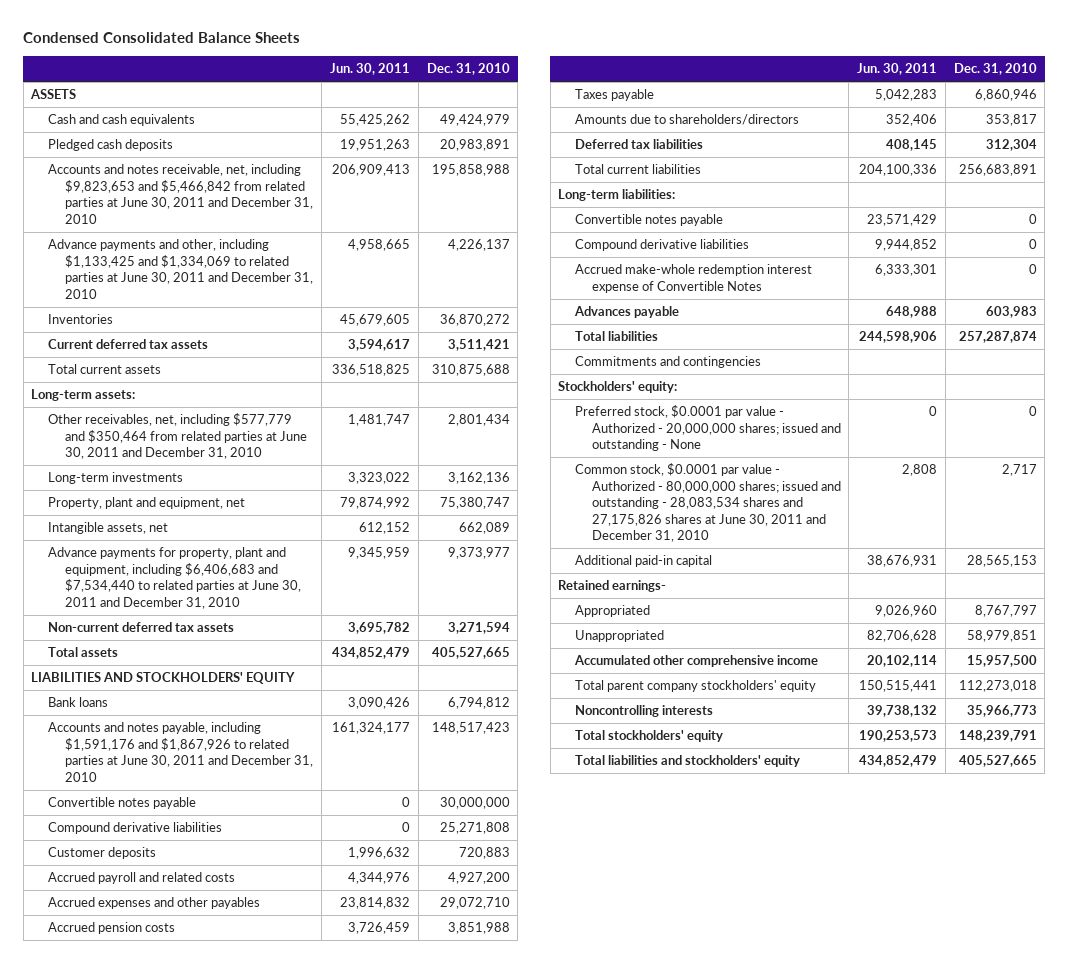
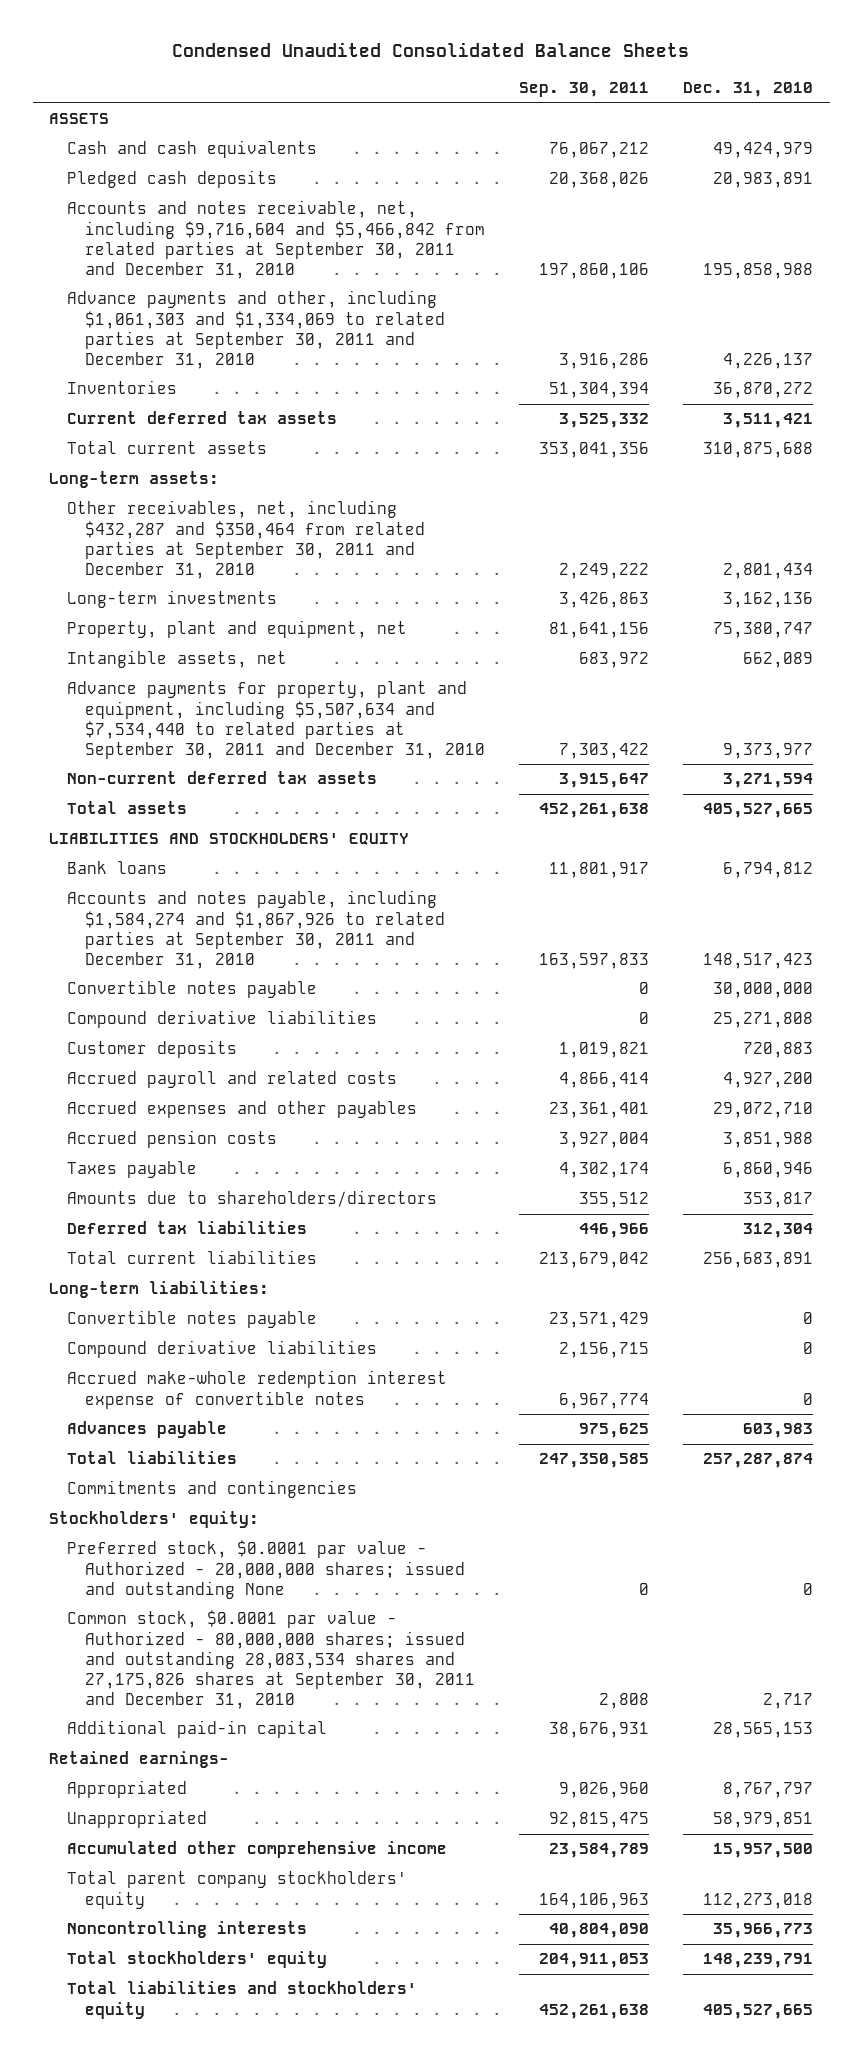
- Condensed Consolidated Balance Sheets
+ Condensed Unaudited Consolidated Balance Sheets
- | Jun. 30, 2011 | Dec. 31, 2010
+ | Sep. 30, 2011 | Dec. 31, 2010
- Accounts and notes receivable, net, including $9,823,653 and $5,466,842 from related parties at June 30, 2011 and December 31, 2010 | 206,909,413 | 195,858,988
- Advance payments and other, including $1,133,425 and $1,334,069 to related parties at June 30, 2011 and December 31, 2010 | 4,958,665 | 4,226,137
+ Accounts and notes receivable, net, including $9,716,604 and $5,466,842 from related parties at September 30, 2011 and December 31, 2010 | 197,860,106 | 195,858,988
+ Advance payments and other, including $1,061,303 and $1,334,069 to related parties at September 30, 2011 and December 31, 2010 | 3,916,286 | 4,226,137
- Other receivables, net, including $577,779 and $350,464 from related parties at June 30, 2011 and December 31, 2010 | 1,481,747 | 2,801,434
+ Other receivables, net, including $432,287 and $350,464 from related parties at September 30, 2011 and December 31, 2010 | 2,249,222 | 2,801,434
- Advance payments for property, plant and equipment, including $6,406,683 and $7,534,440 to related parties at June 30, 2011 and December 31, 2010 | 9,345,959 | 9,373,977
+ Advance payments for property, plant and equipment, including $5,507,634 and $7,534,440 to related parties at September 30, 2011 and December 31, 2010 | 7,303,422 | 9,373,977
- Accounts and notes payable, including $1,591,176 and $1,867,926 to related parties at June 30, 2011 and December 31, 2010 | 161,324,177 | 148,517,423
+ Accounts and notes payable, including $1,584,274 and $1,867,926 to related parties at September 30, 2011 and December 31, 2010 | 163,597,833 | 148,517,423
- Accrued make-whole redemption interest expense of Convertible Notes | 6,333,301 | 0
+ Accrued make-whole redemption interest expense of convertible notes | 6,967,774 | 0
- Preferred stock, $0.0001 par value - Authorized - 20,000,000 shares; issued and outstanding - None | 0 | 0
- Common stock, $0.0001 par value - Authorized - 80,000,000 shares; issued and outstanding - 28,083,534 shares and 27,175,826 shares at June 30, 2011 and December 31, 2010 | 2,808 | 2,717
+ Preferred stock, $0.0001 par value - Authorized - 20,000,000 shares; issued and outstanding None | 0 | 0
+ Common stock, $0.0001 par value - Authorized - 80,000,000 shares; issued and outstanding 28,083,534 shares and 27,175,826 shares at September 30, 2011 and December 31, 2010 | 2,808 | 2,717

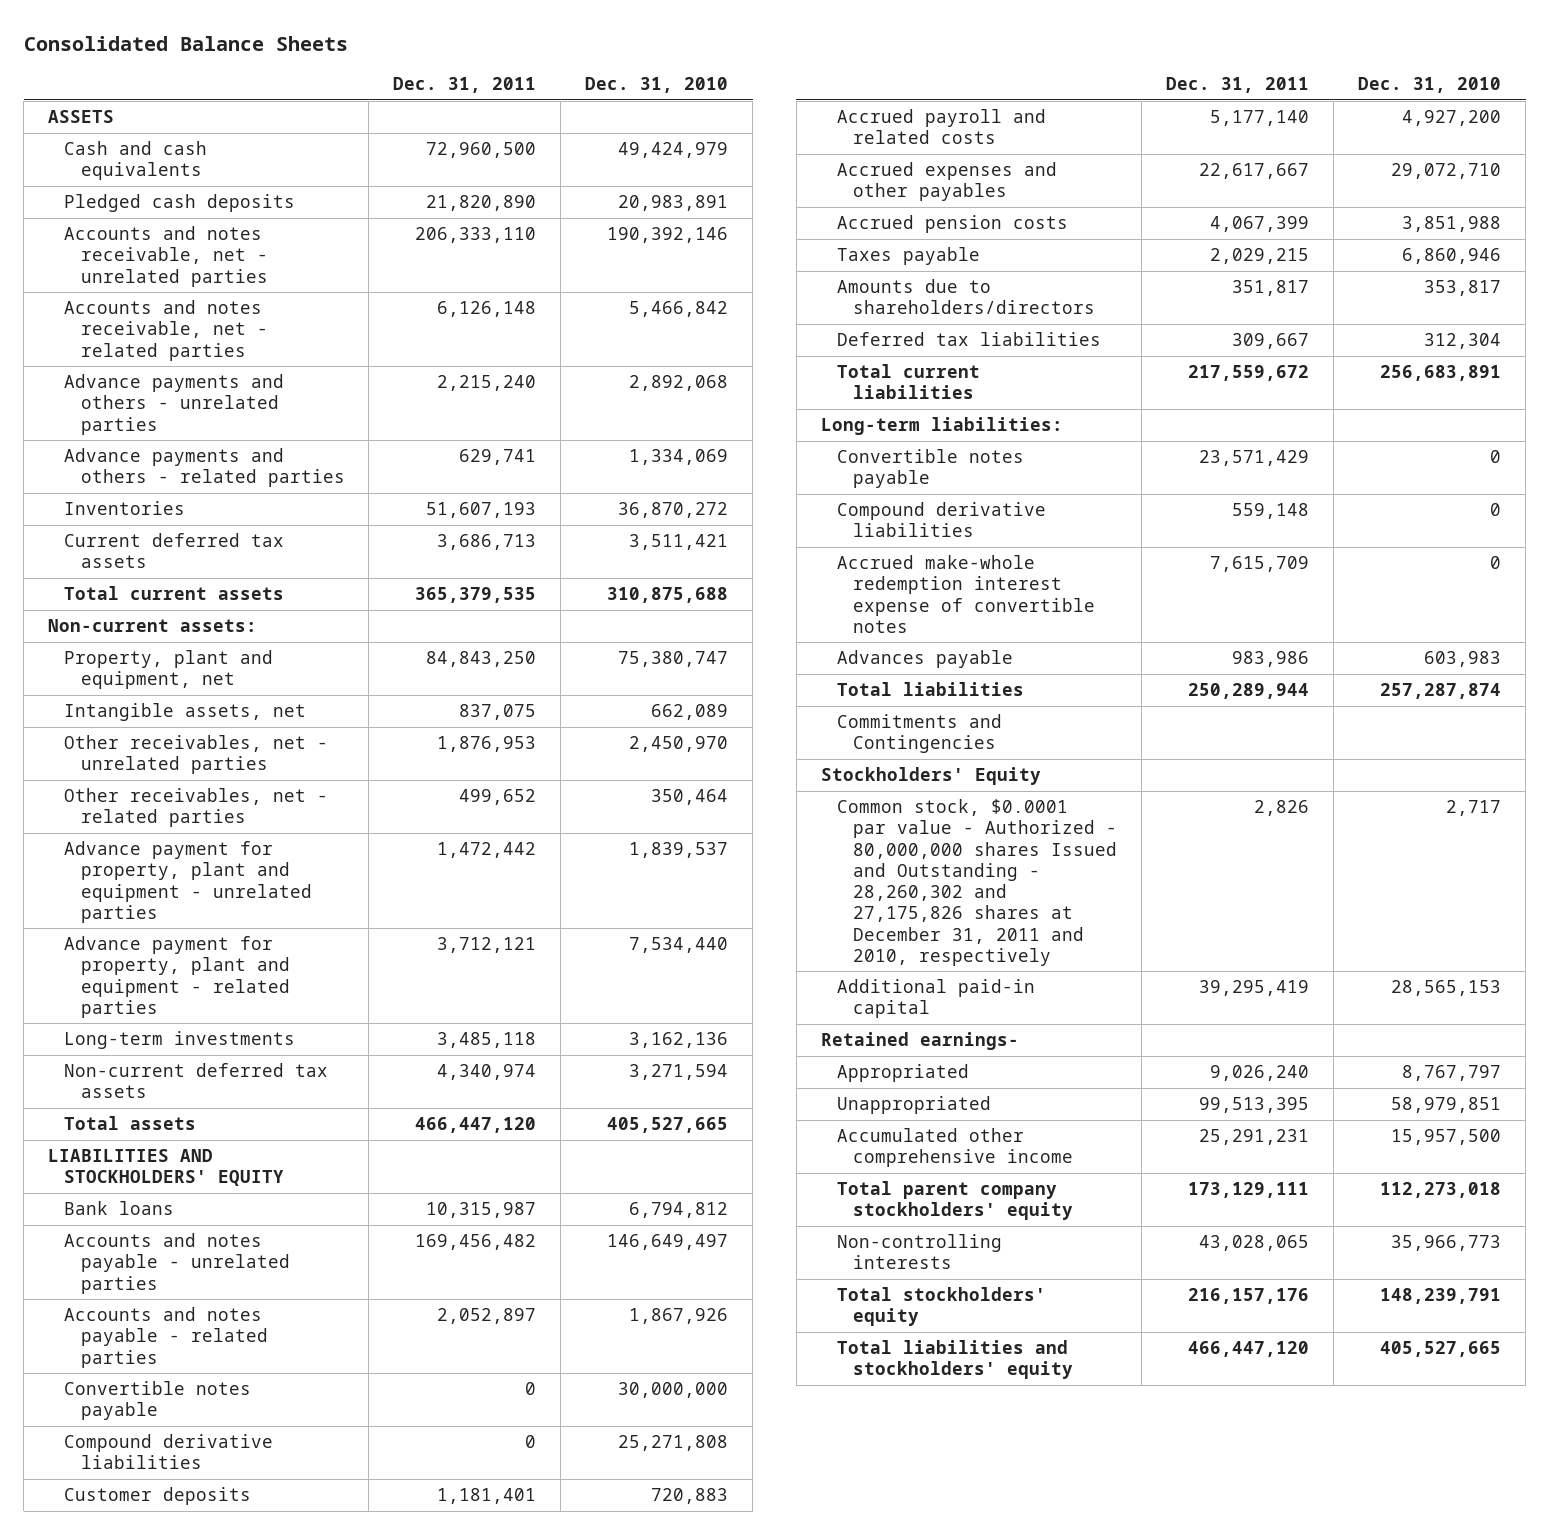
- Condensed Unaudited Consolidated Balance Sheets
+ Consolidated Balance Sheets
- | Sep. 30, 2011 | Dec. 31, 2010
+ | Dec. 31, 2011 | Dec. 31, 2010
- Accounts and notes receivable, net, including $9,716,604 and $5,466,842 from related parties at September 30, 2011 and December 31, 2010 | 197,860,106 | 195,858,988
- Advance payments and other, including $1,061,303 and $1,334,069 to related parties at September 30, 2011 and December 31, 2010 | 3,916,286 | 4,226,137
+ Accounts and notes receivable, net - unrelated parties | 206,333,110 | 190,392,146
+ Accounts and notes receivable, net - related parties | 6,126,148 | 5,466,842
+ Advance payments and others - unrelated parties | 2,215,240 | 2,892,068
+ Advance payments and others - related parties | 629,741 | 1,334,069
- Long-term assets:
- Other receivables, net, including $432,287 and $350,464 from related parties at September 30, 2011 and December 31, 2010 | 2,249,222 | 2,801,434
+ Non-current assets:
- Advance payments for property, plant and equipment, including $5,507,634 and $7,534,440 to related parties at September 30, 2011 and December 31, 2010 | 7,303,422 | 9,373,977
+ Other receivables, net - unrelated parties | 1,876,953 | 2,450,970
+ Other receivables, net - related parties | 499,652 | 350,464
+ Advance payment for property, plant and equipment - unrelated parties | 1,472,442 | 1,839,537
+ Advance payment for property, plant and equipment - related parties | 3,712,121 | 7,534,440
moved down: Long-term investments | 3,485,118 | 3,162,136
- Accounts and notes payable, including $1,584,274 and $1,867,926 to related parties at September 30, 2011 and December 31, 2010 | 163,597,833 | 148,517,423
+ Accounts and notes payable - unrelated parties | 169,456,482 | 146,649,497
+ Accounts and notes payable - related parties | 2,052,897 | 1,867,926
- Commitments and contingencies
- Stockholders' equity:
- Preferred stock, $0.0001 par value - Authorized - 20,000,000 shares; issued and outstanding None | 0 | 0
- Common stock, $0.0001 par value - Authorized - 80,000,000 shares; issued and outstanding 28,083,534 shares and 27,175,826 shares at September 30, 2011 and December 31, 2010 | 2,808 | 2,717
+ Commitments and Contingencies
+ Stockholders' Equity
+ Common stock, $0.0001 par value - Authorized - 80,000,000 shares Issued and Outstanding - 28,260,302 and 27,175,826 shares at December 31, 2011 and 2010, respectively | 2,826 | 2,717
- Noncontrolling interests | 40,804,090 | 35,966,773
+ Non-controlling interests | 43,028,065 | 35,966,773

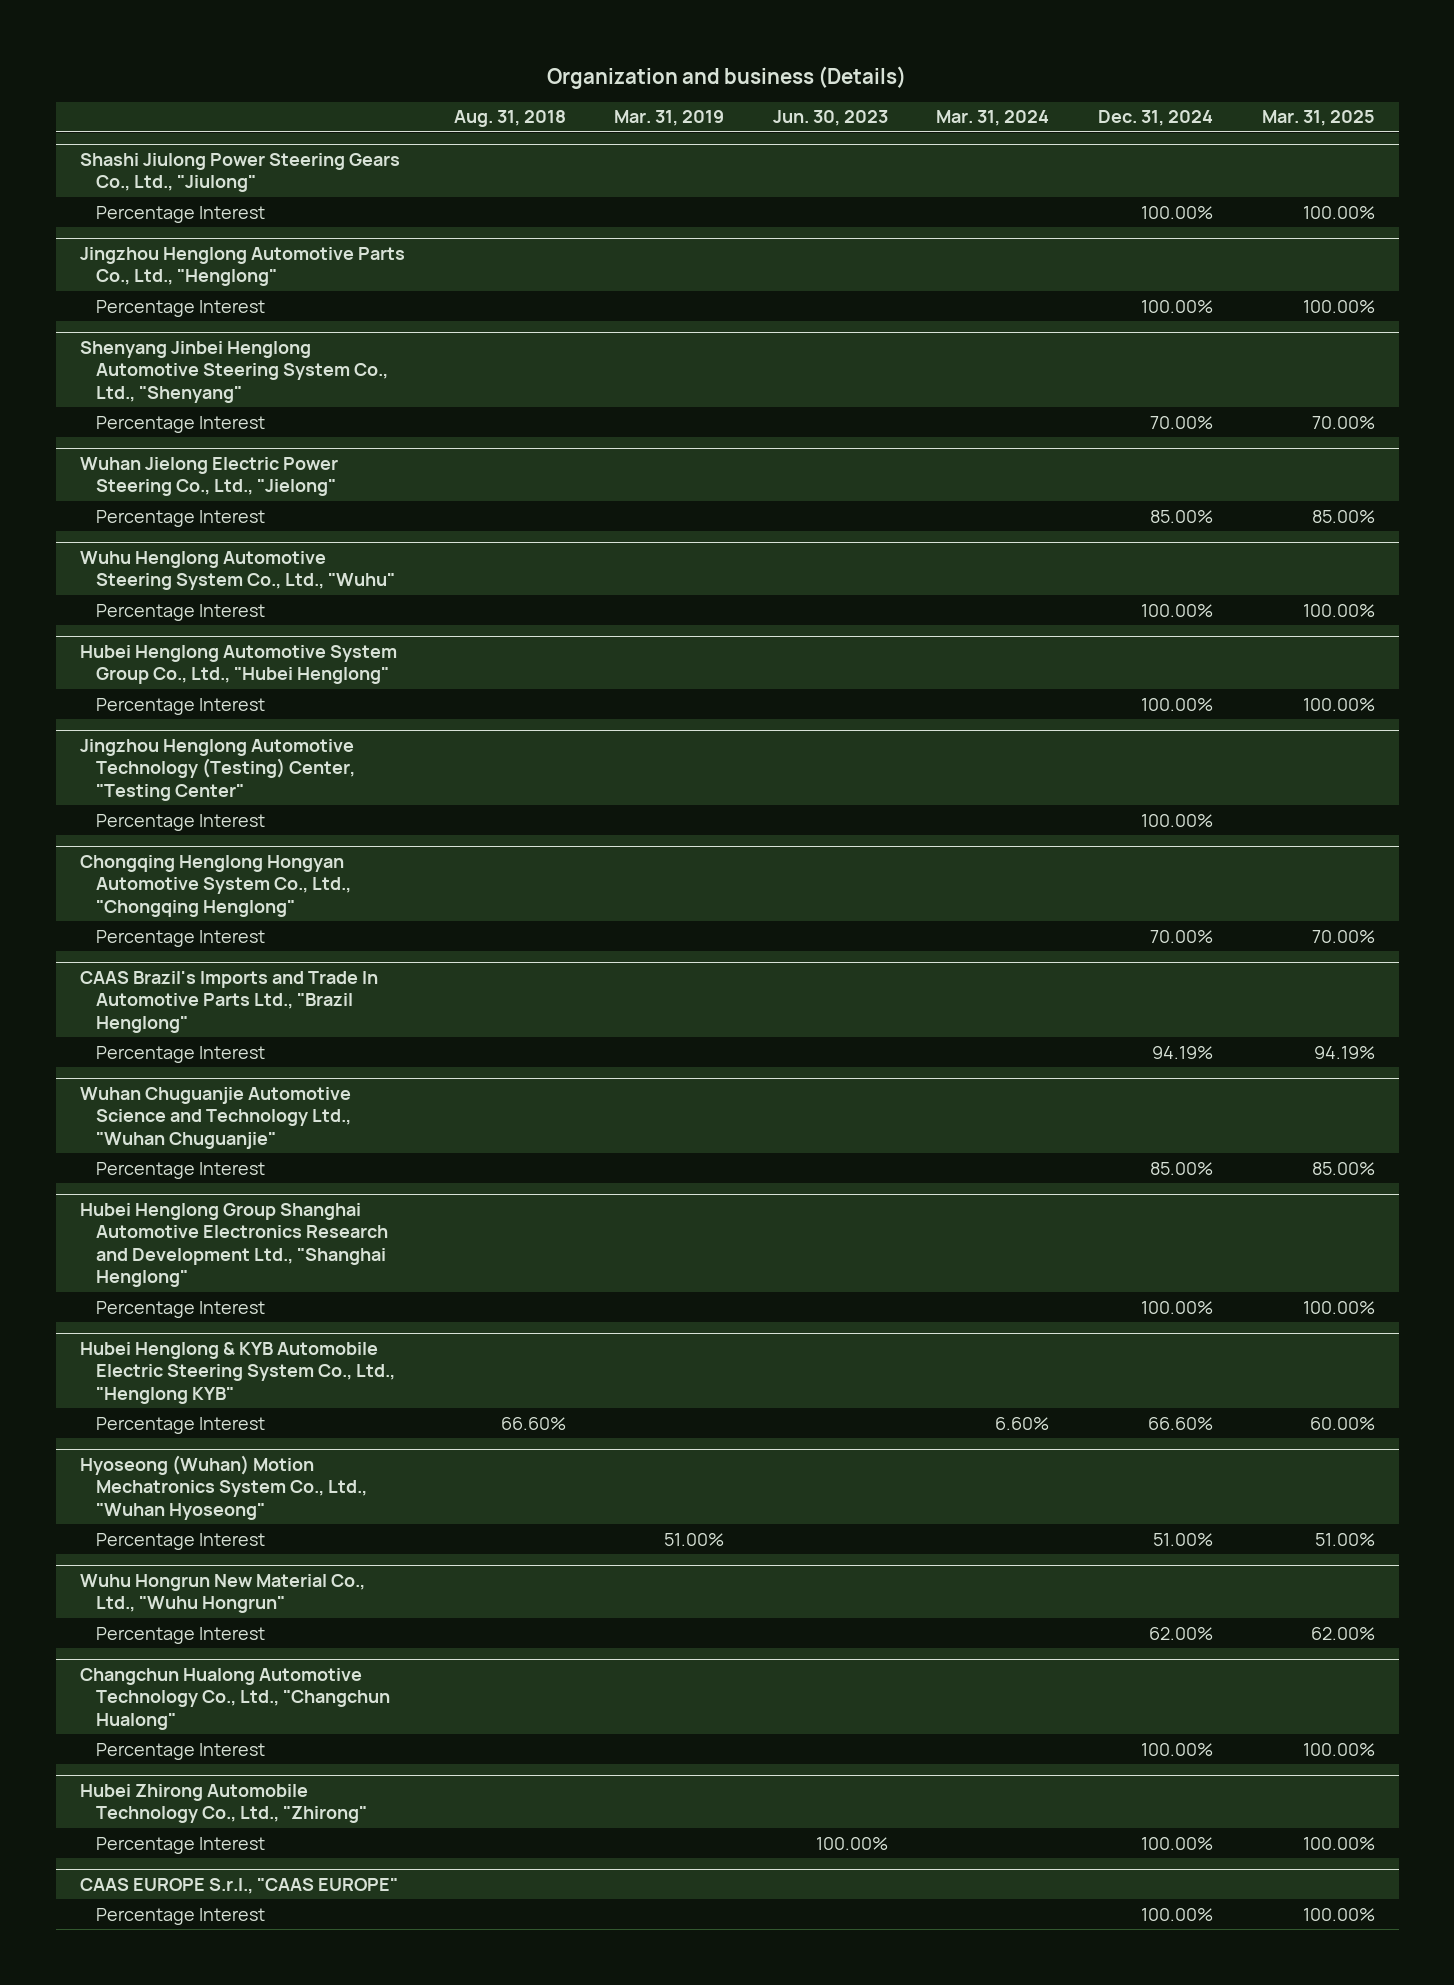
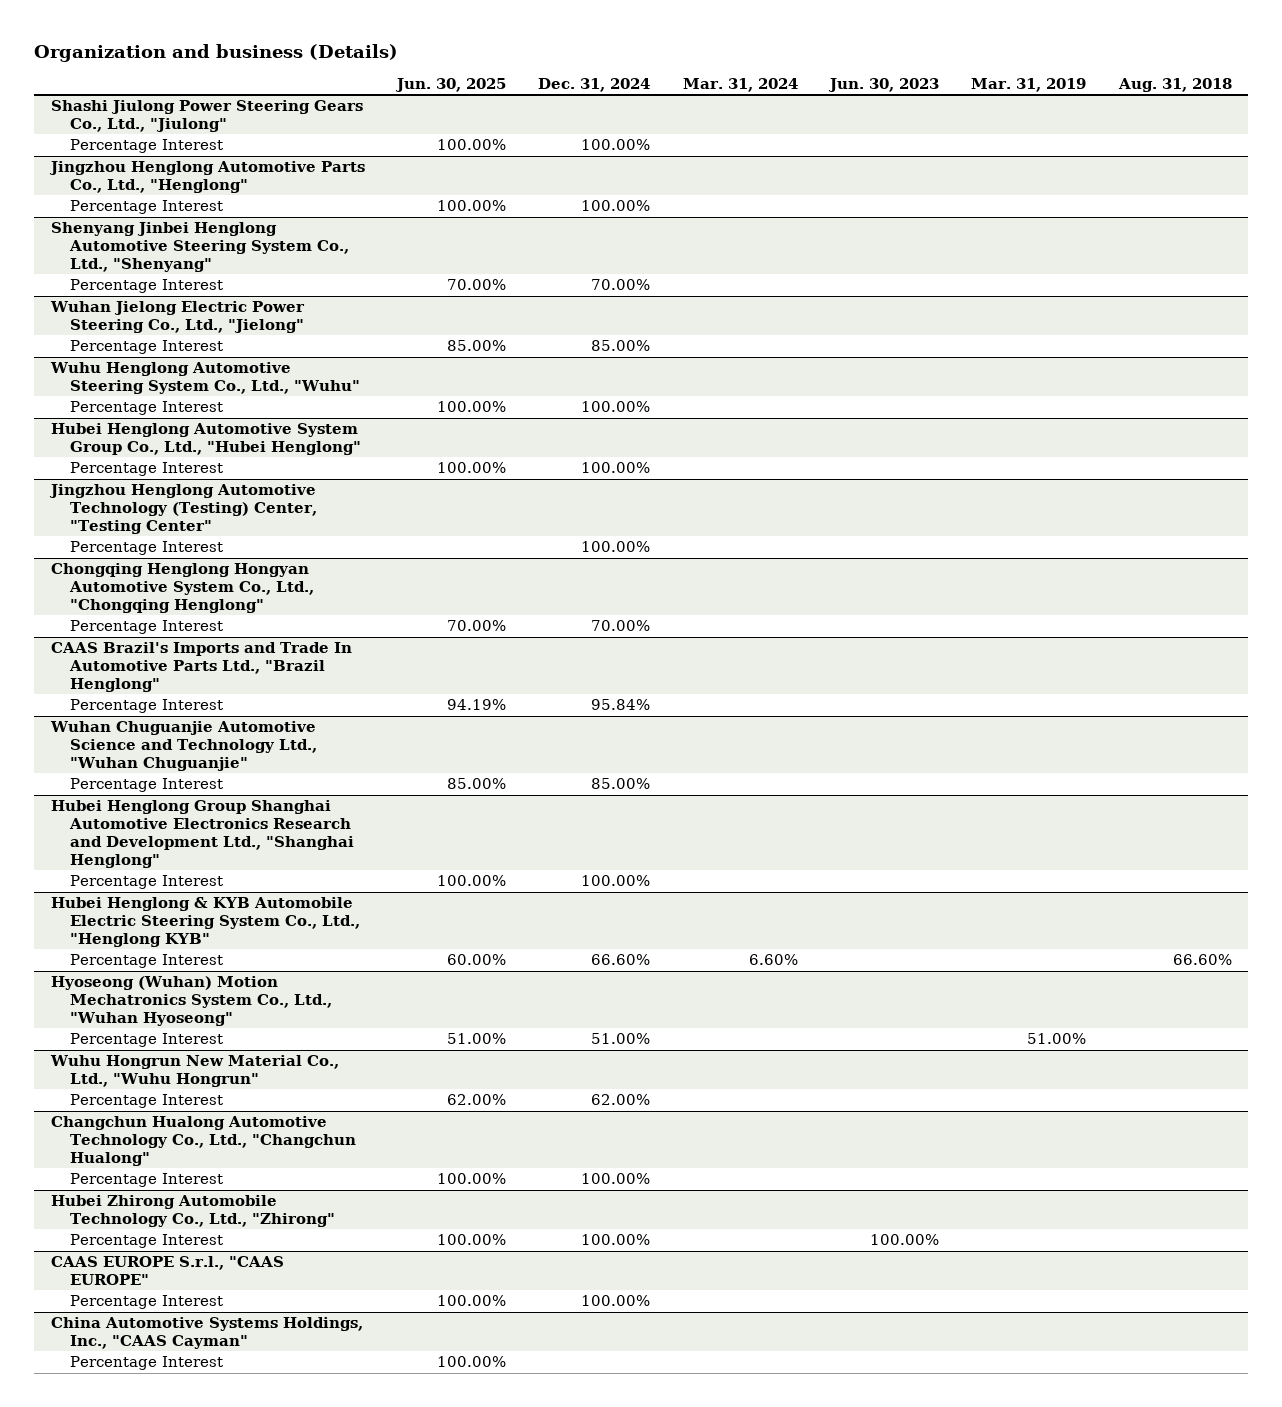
- | Aug. 31, 2018 | Mar. 31, 2019 | Jun. 30, 2023 | Mar. 31, 2024 | Dec. 31, 2024 | Mar. 31, 2025
+ | Jun. 30, 2025 | Dec. 31, 2024 | Mar. 31, 2024 | Jun. 30, 2023 | Mar. 31, 2019 | Aug. 31, 2018
@ CAAS Brazil's Imports and Trade In Automotive Parts Ltd., "Brazil Henglong"
- Percentage Interest | | | | | 94.19% | 94.19%
+ Percentage Interest | 94.19% | 95.84% | | | |
+ China Automotive Systems Holdings, Inc., "CAAS Cayman"
+ Percentage Interest | 100.00% | | | | |

